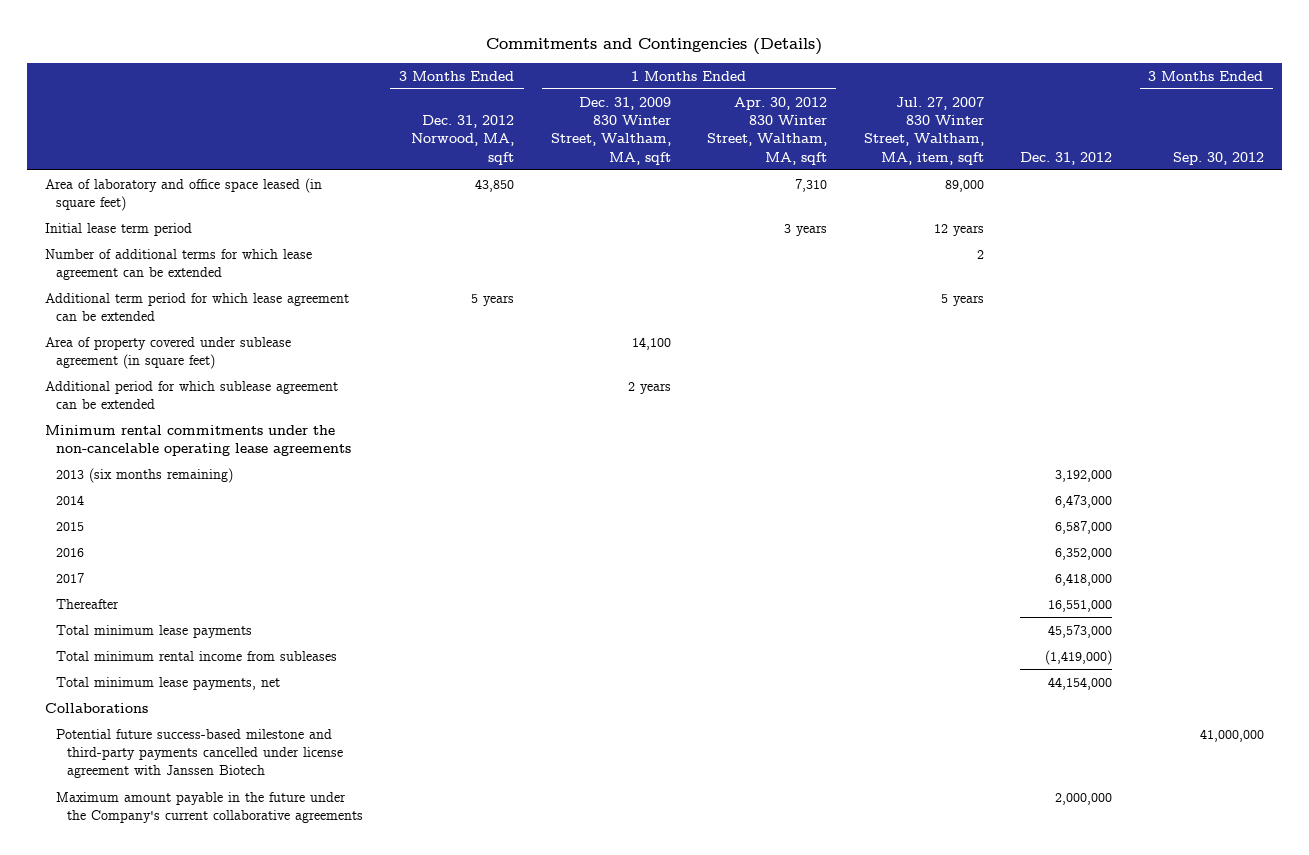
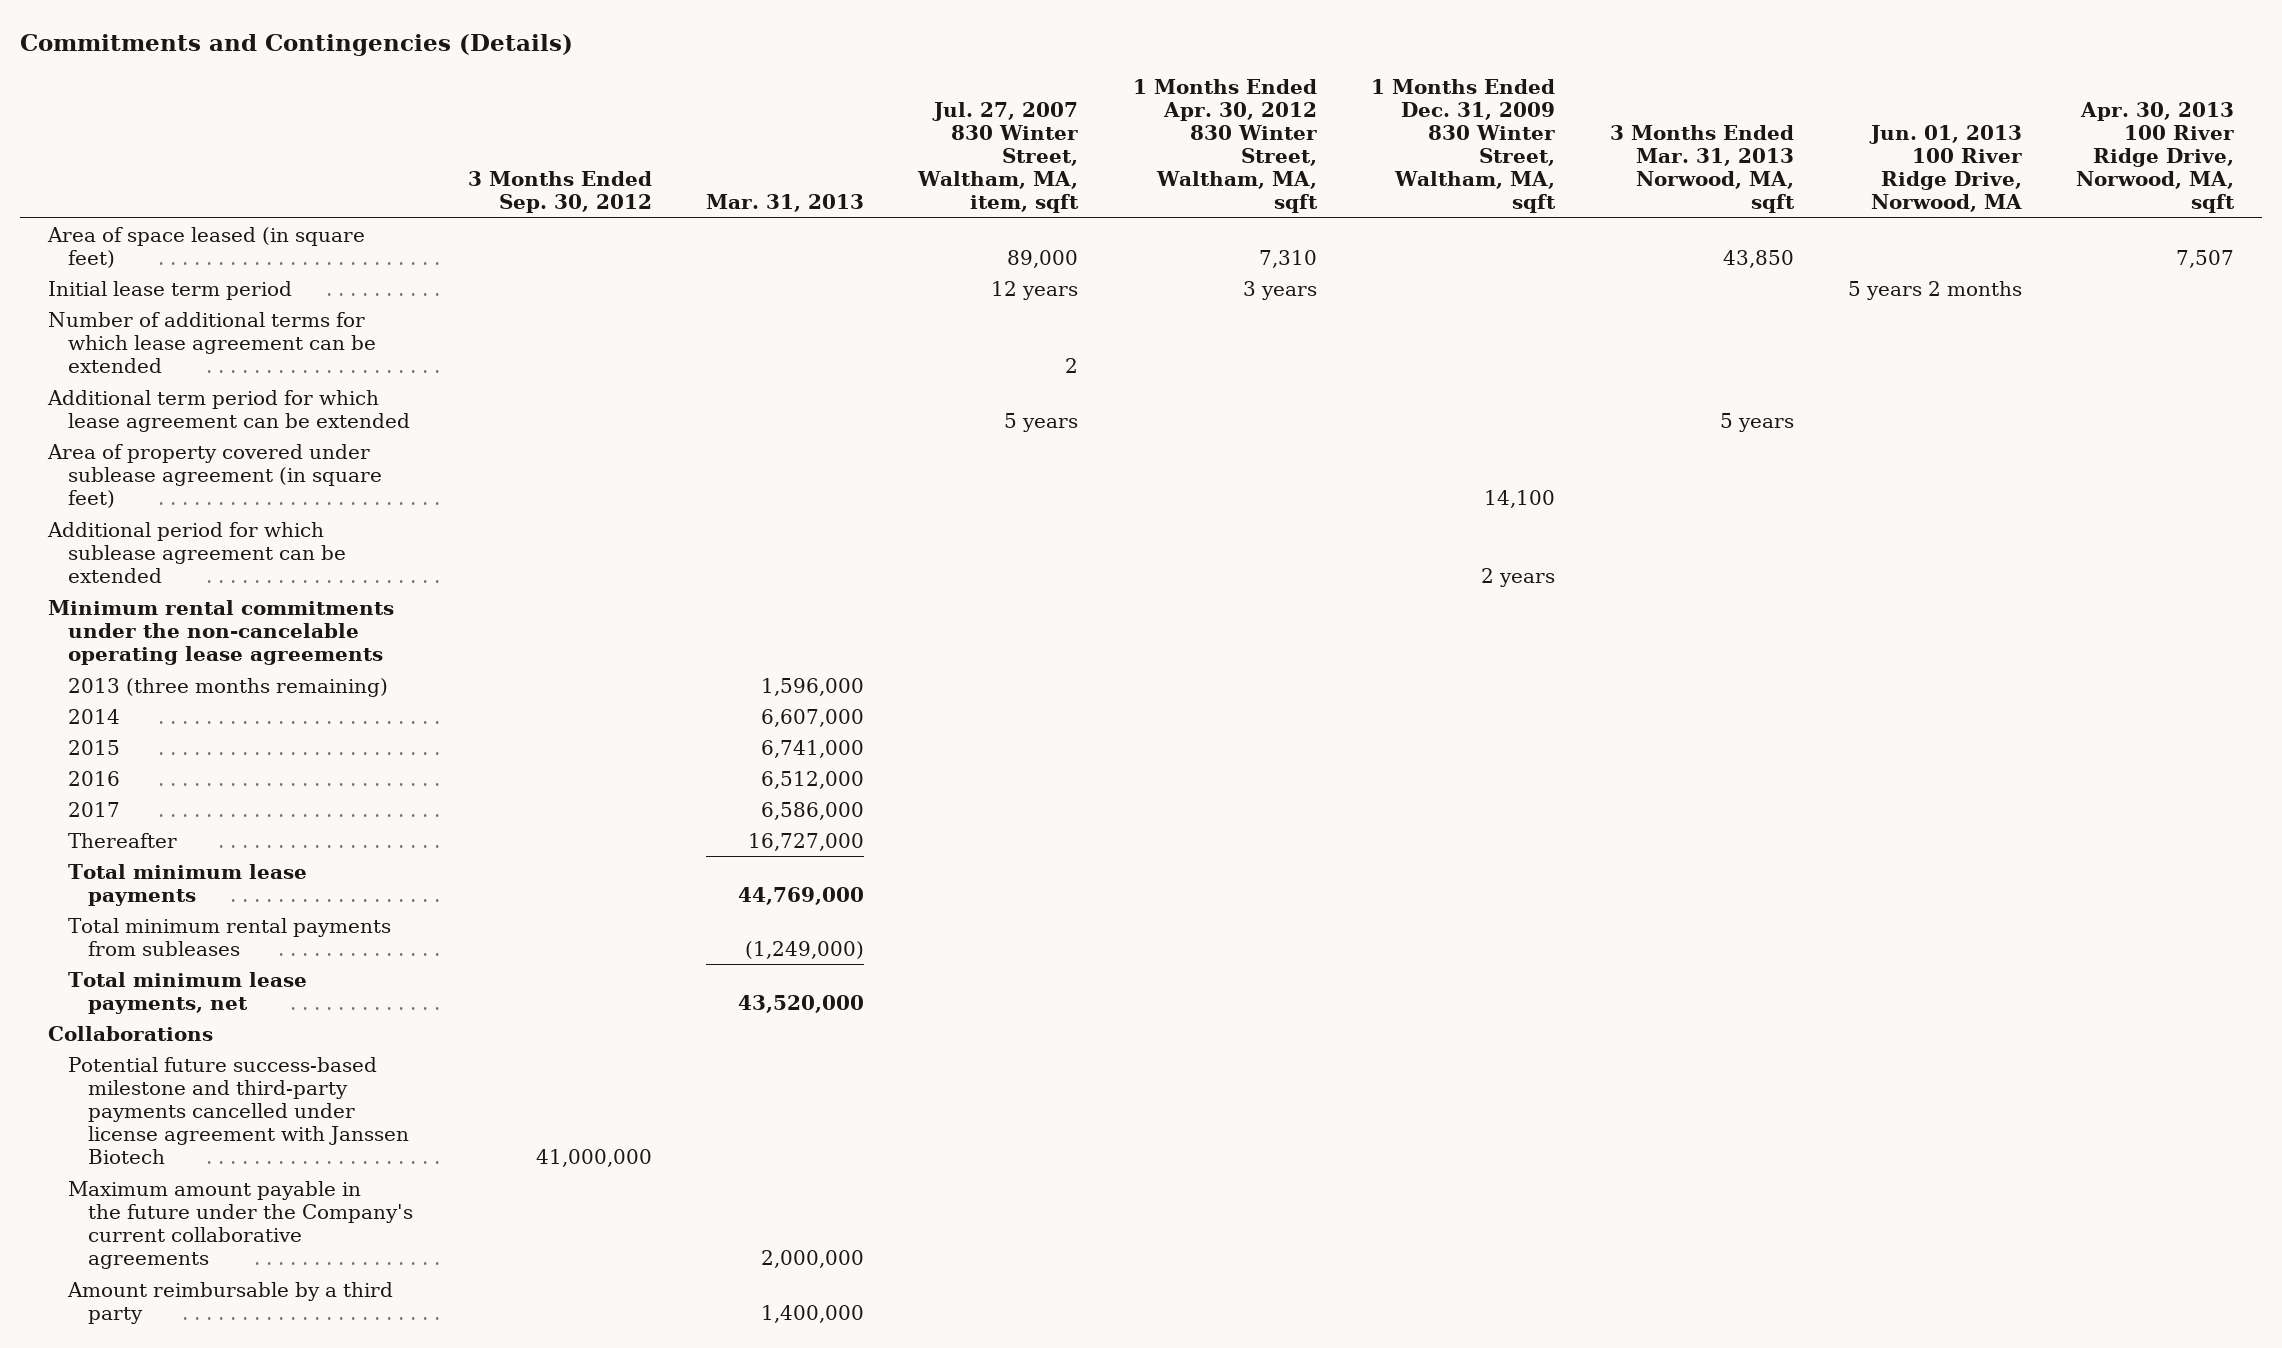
- | 3 Months Ended Dec. 31, 2012 Norwood, MA, sqft | 1 Months Ended Dec. 31, 2009 830 Winter Street, Waltham, MA, sqft | 1 Months Ended Apr. 30, 2012 830 Winter Street, Waltham, MA, sqft | Jul. 27, 2007 830 Winter Street, Waltham, MA, item, sqft | Dec. 31, 2012 | 3 Months Ended Sep. 30, 2012
+ | 3 Months Ended Sep. 30, 2012 | Mar. 31, 2013 | Jul. 27, 2007 830 Winter Street, Waltham, MA, item, sqft | 1 Months Ended Apr. 30, 2012 830 Winter Street, Waltham, MA, sqft | 1 Months Ended Dec. 31, 2009 830 Winter Street, Waltham, MA, sqft | 3 Months Ended Mar. 31, 2013 Norwood, MA, sqft | Jun. 01, 2013 100 River Ridge Drive, Norwood, MA | Apr. 30, 2013 100 River Ridge Drive, Norwood, MA, sqft
- Area of laboratory and office space leased (in square feet) | 43,850 | | 7,310 | 89,000 | |
+ Area of space leased (in square feet) | | | 89,000 | 7,310 | | 43,850 | | 7,507
- 2013 (six months remaining) | | | | | 3,192,000 |
+ 2013 (three months remaining) | | 1,596,000 | | | | | |
- Total minimum rental income from subleases | | | | | (1,419,000) |
+ Total minimum rental payments from subleases | | (1,249,000) | | | | | |
+ Amount reimbursable by a third party | | 1,400,000 | | | | | |

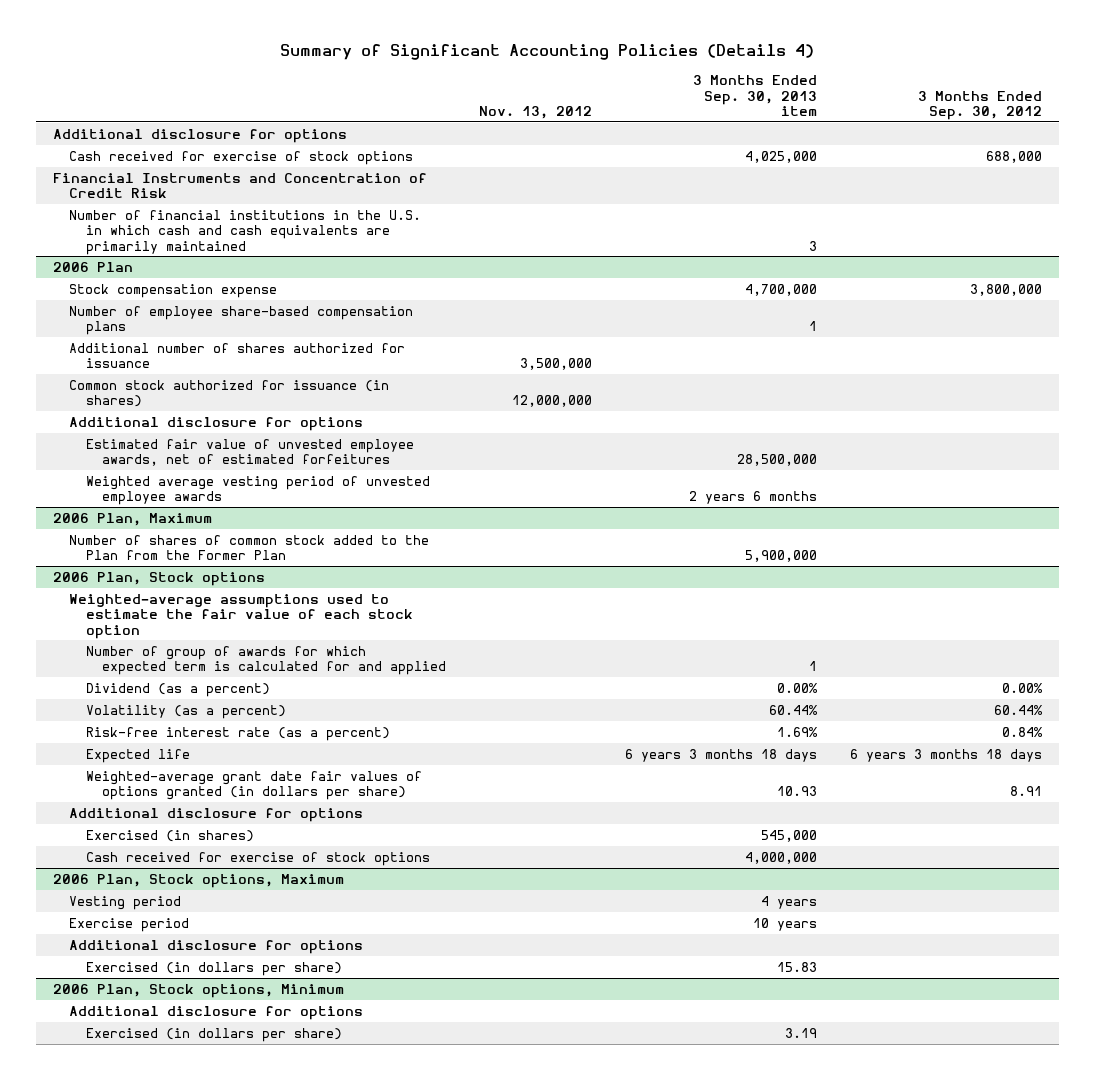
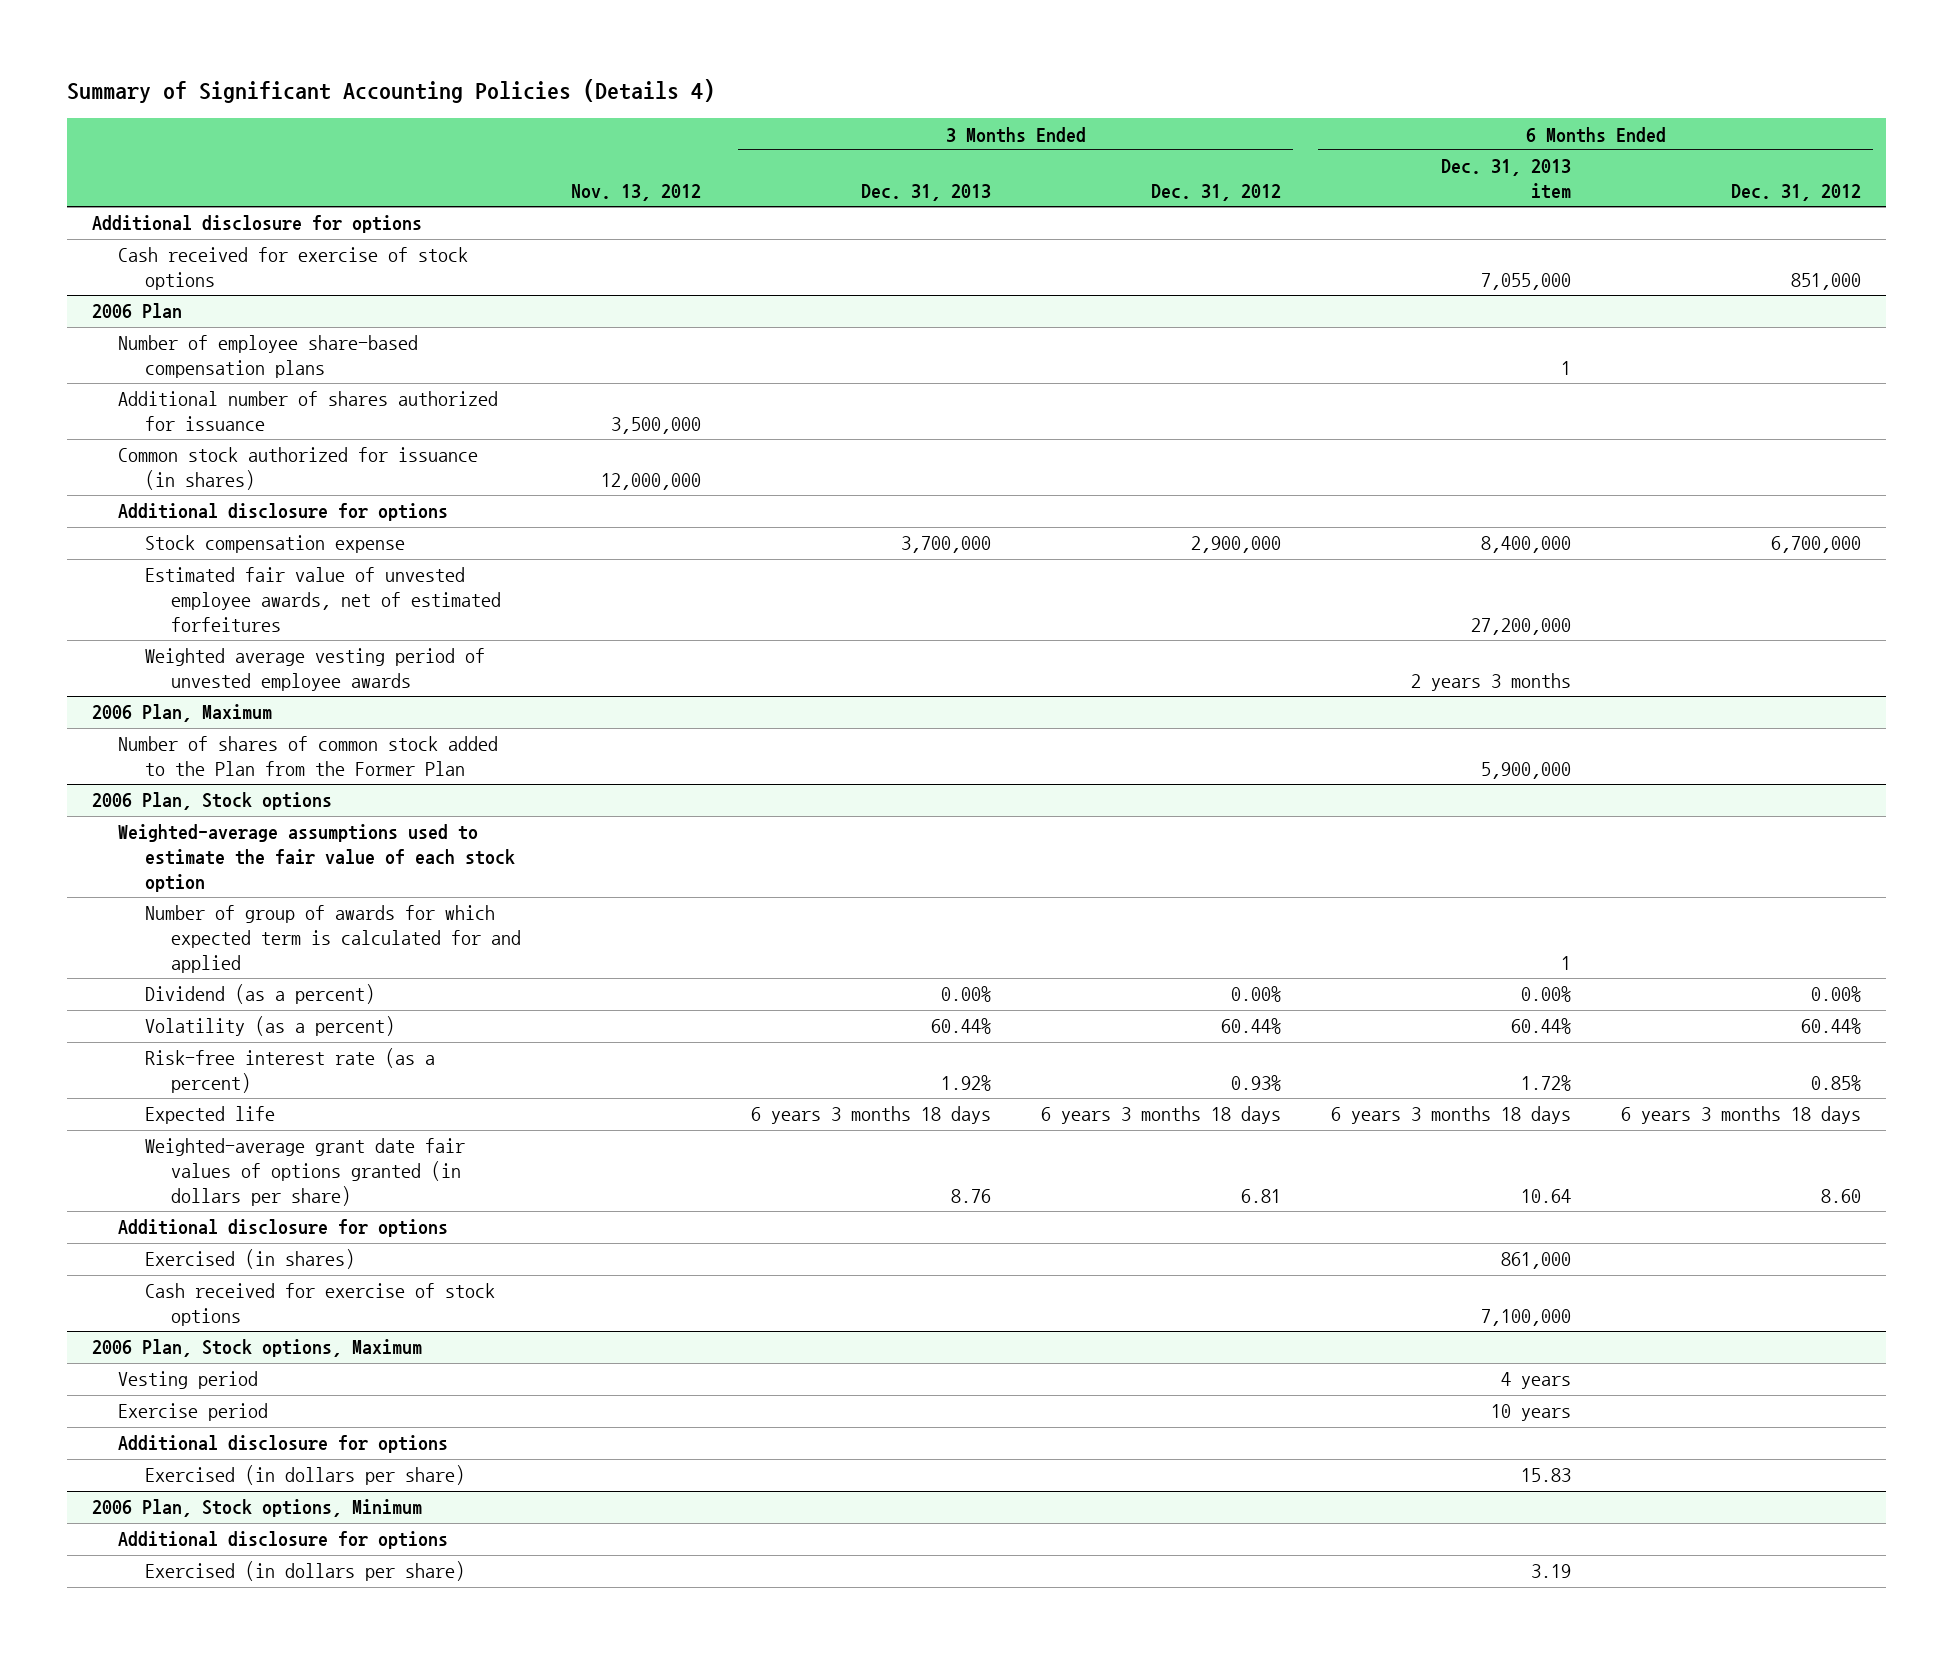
- | Nov. 13, 2012 | 3 Months Ended Sep. 30, 2013 item | 3 Months Ended Sep. 30, 2012
+ | Nov. 13, 2012 | 3 Months Ended Dec. 31, 2013 | 3 Months Ended Dec. 31, 2012 | 6 Months Ended Dec. 31, 2013 item | 6 Months Ended Dec. 31, 2012
- Financial Instruments and Concentration of Credit Risk
- Number of financial institutions in the U.S. in which cash and cash equivalents are primarily maintained | | 3 |
@ 2006 Plan
moved down: Stock compensation expense | | 3,700,000 | 2,900,000 | 8,400,000 | 6,700,000

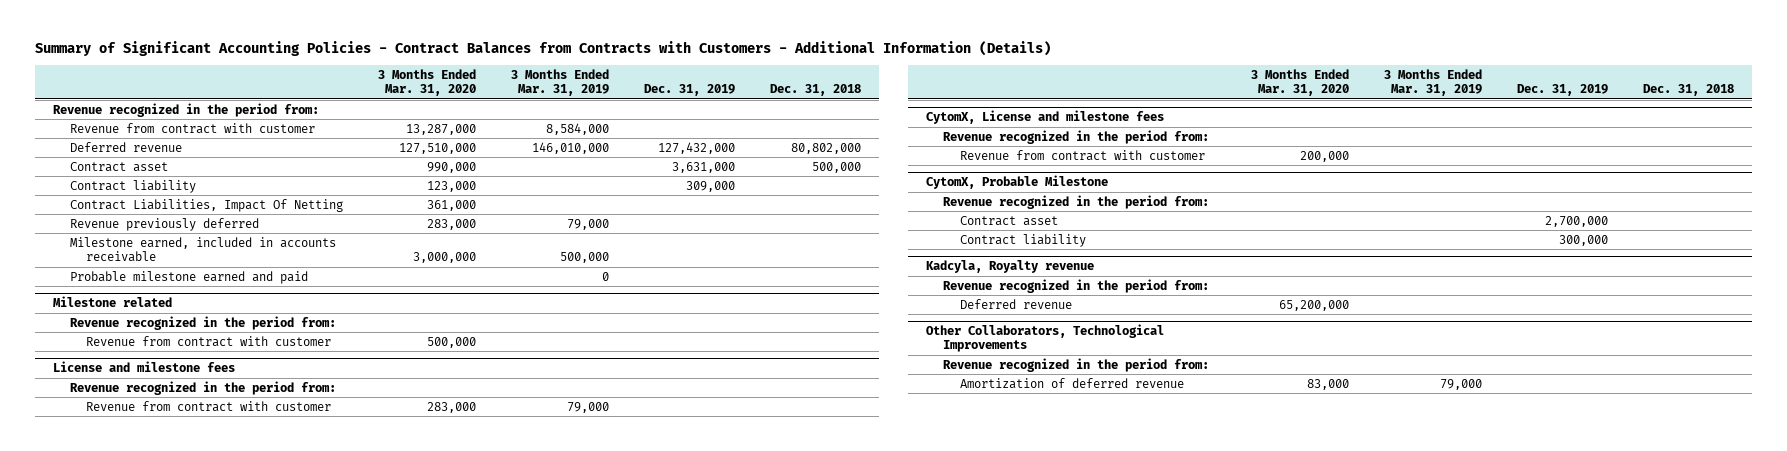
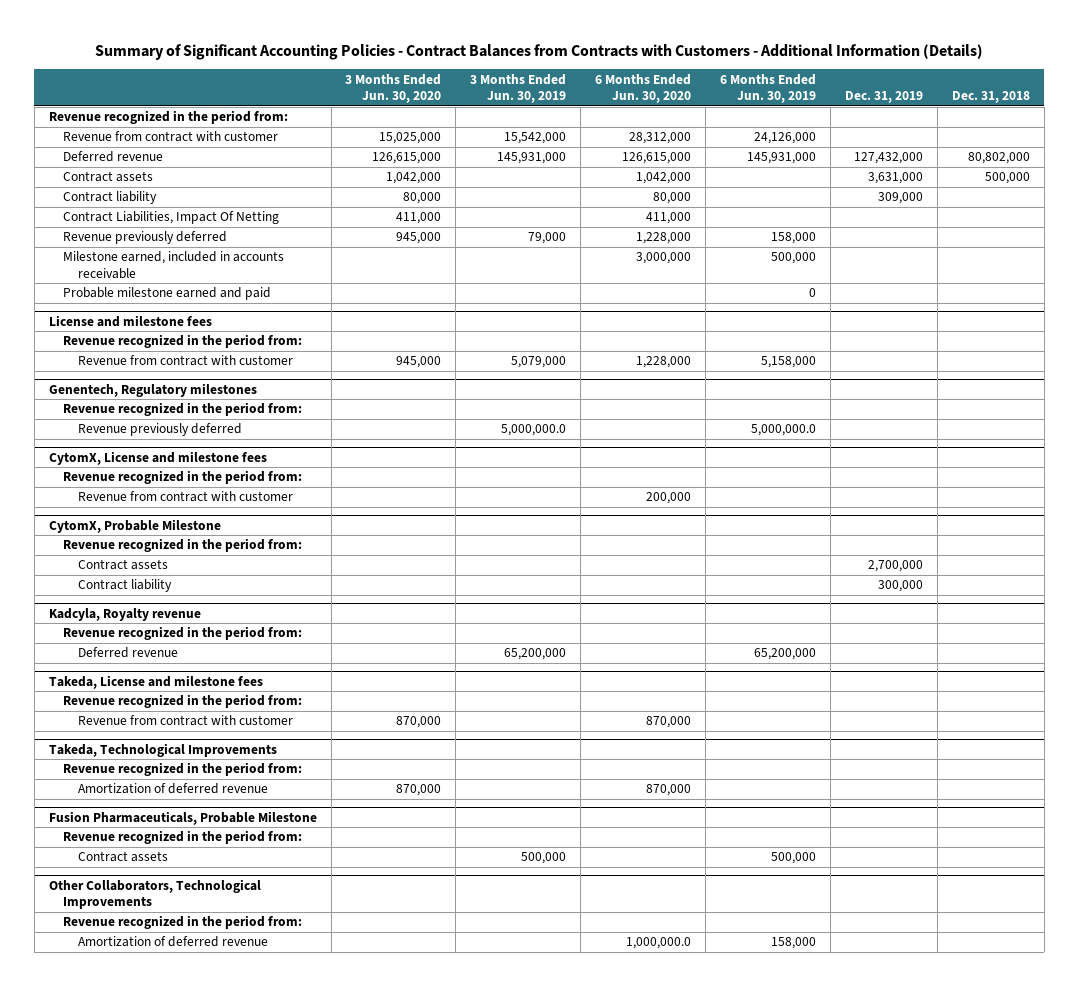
- | 3 Months Ended Mar. 31, 2020 | 3 Months Ended Mar. 31, 2019 | Dec. 31, 2019 | Dec. 31, 2018
+ | 3 Months Ended Jun. 30, 2020 | 3 Months Ended Jun. 30, 2019 | 6 Months Ended Jun. 30, 2020 | 6 Months Ended Jun. 30, 2019 | Dec. 31, 2019 | Dec. 31, 2018
- Contract asset | 990,000 | | 3,631,000 | 500,000
+ Contract assets | 1,042,000 | | 1,042,000 | | 3,631,000 | 500,000
- Milestone related
- Revenue recognized in the period from:
- Revenue from contract with customer | 500,000 | | |
+ Genentech, Regulatory milestones
+ Revenue recognized in the period from:
+ Revenue previously deferred | | 5,000,000.0 | | 5,000,000.0 | |
@ CytomX, Probable Milestone
- Contract asset | | | 2,700,000 |
+ Contract assets | | | | | 2,700,000 |
+ Takeda, License and milestone fees
+ Revenue recognized in the period from:
+ Revenue from contract with customer | 870,000 | | 870,000 | | |
+ Takeda, Technological Improvements
+ Revenue recognized in the period from:
+ Amortization of deferred revenue | 870,000 | | 870,000 | | |
+ Fusion Pharmaceuticals, Probable Milestone
+ Revenue recognized in the period from:
+ Contract assets | | 500,000 | | 500,000 | |

